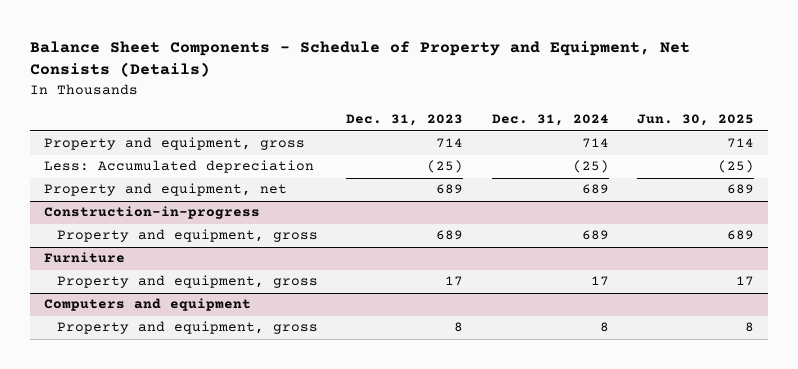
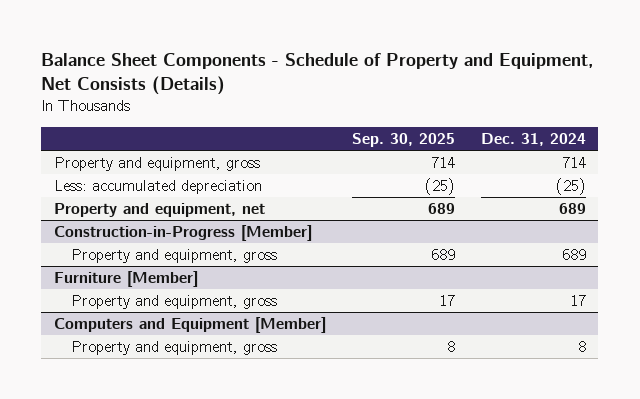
- | Dec. 31, 2023 | Dec. 31, 2024 | Jun. 30, 2025
+ | Sep. 30, 2025 | Dec. 31, 2024
- Less: Accumulated depreciation | (25) | (25) | (25)
+ Less: accumulated depreciation | (25) | (25)
- Construction-in-progress
+ Construction-in-Progress [Member]
- Furniture
+ Furniture [Member]
- Computers and equipment
+ Computers and Equipment [Member]

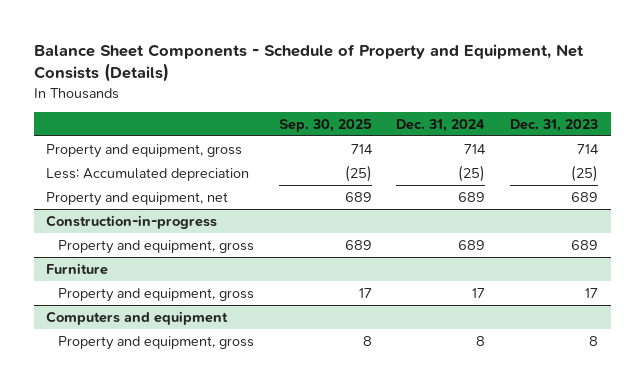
- | Sep. 30, 2025 | Dec. 31, 2024
+ | Sep. 30, 2025 | Dec. 31, 2024 | Dec. 31, 2023
- Less: accumulated depreciation | (25) | (25)
+ Less: Accumulated depreciation | (25) | (25) | (25)
- Construction-in-Progress [Member]
+ Construction-in-progress
- Furniture [Member]
+ Furniture
- Computers and Equipment [Member]
+ Computers and equipment

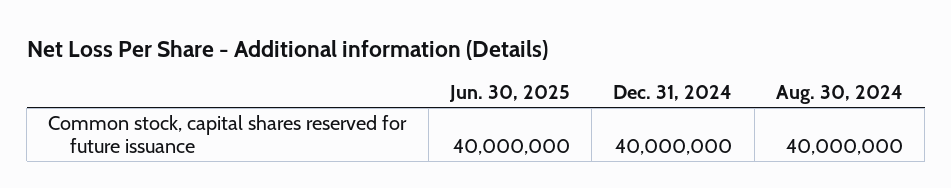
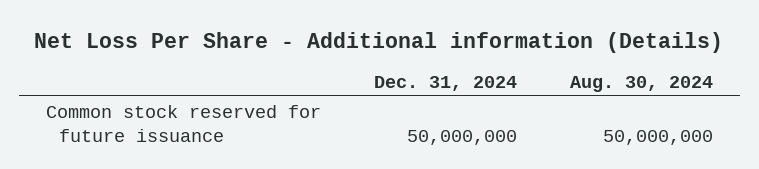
- | Jun. 30, 2025 | Dec. 31, 2024 | Aug. 30, 2024
+ | Dec. 31, 2024 | Aug. 30, 2024
- Common stock, capital shares reserved for future issuance | 40,000,000 | 40,000,000 | 40,000,000
+ Common stock reserved for future issuance | 50,000,000 | 50,000,000

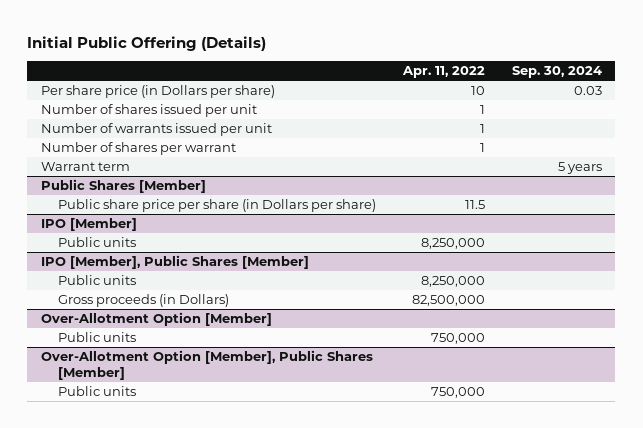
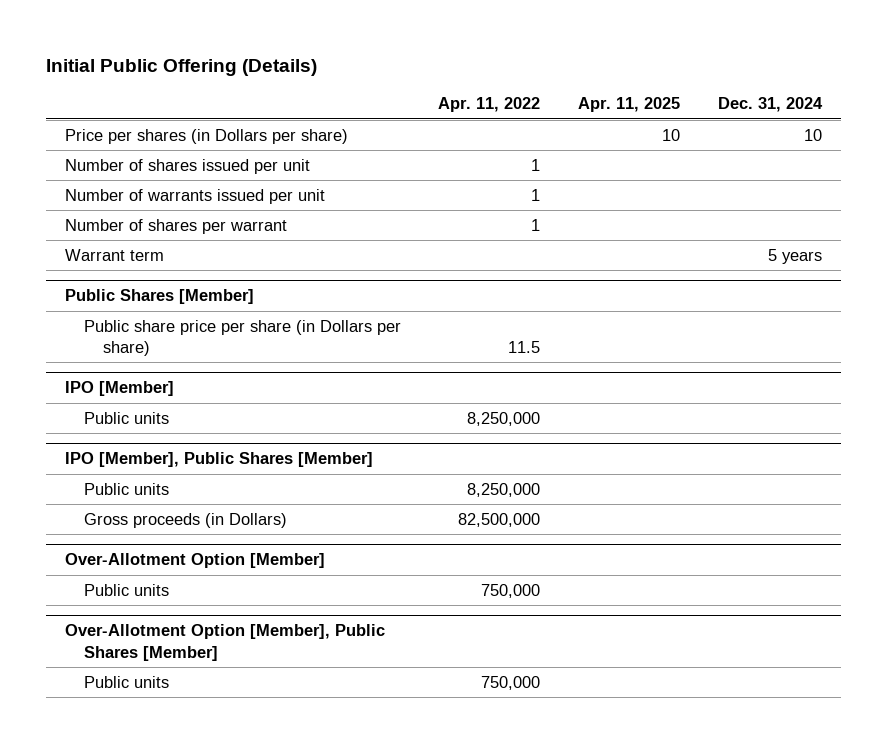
- | Apr. 11, 2022 | Sep. 30, 2024
+ | Apr. 11, 2022 | Apr. 11, 2025 | Dec. 31, 2024
- Per share price (in Dollars per share) | 10 | 0.03
+ Price per shares (in Dollars per share) | | 10 | 10

